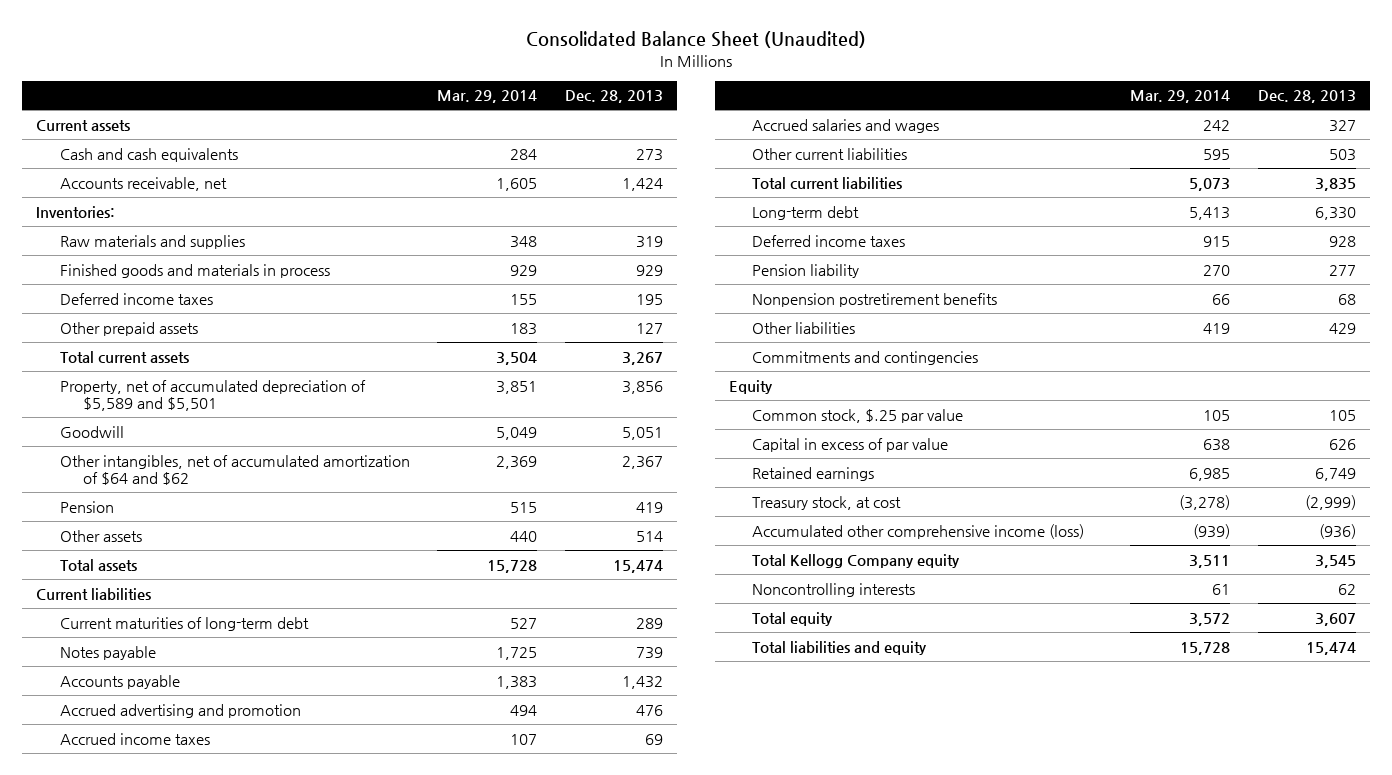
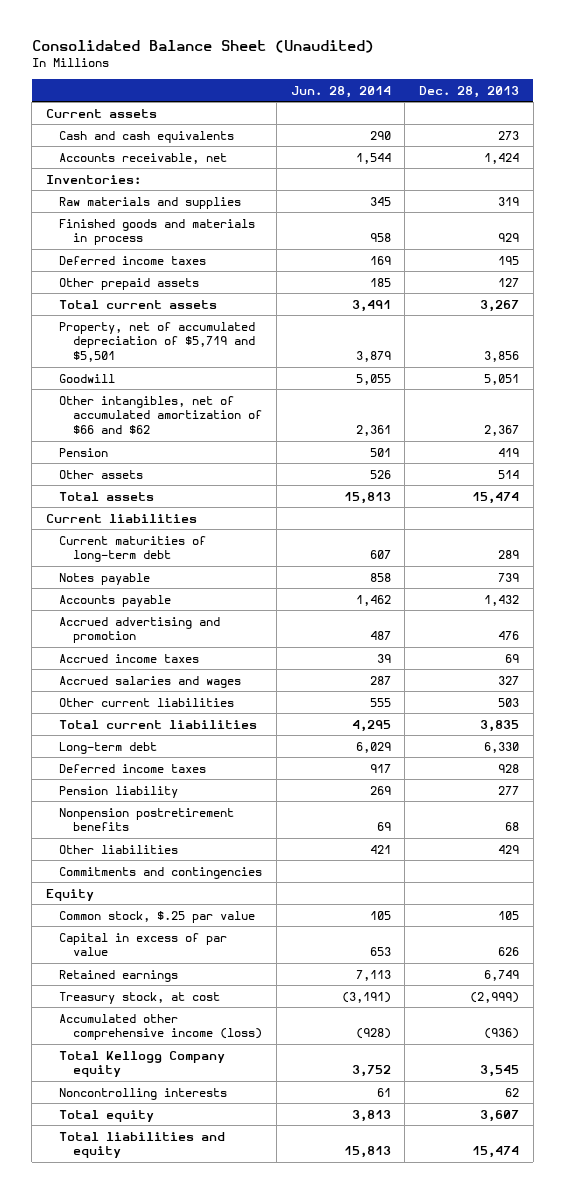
- | Mar. 29, 2014 | Dec. 28, 2013
+ | Jun. 28, 2014 | Dec. 28, 2013
- Property, net of accumulated depreciation of $5,589 and $5,501 | 3,851 | 3,856
+ Property, net of accumulated depreciation of $5,719 and $5,501 | 3,879 | 3,856
- Other intangibles, net of accumulated amortization of $64 and $62 | 2,369 | 2,367
+ Other intangibles, net of accumulated amortization of $66 and $62 | 2,361 | 2,367

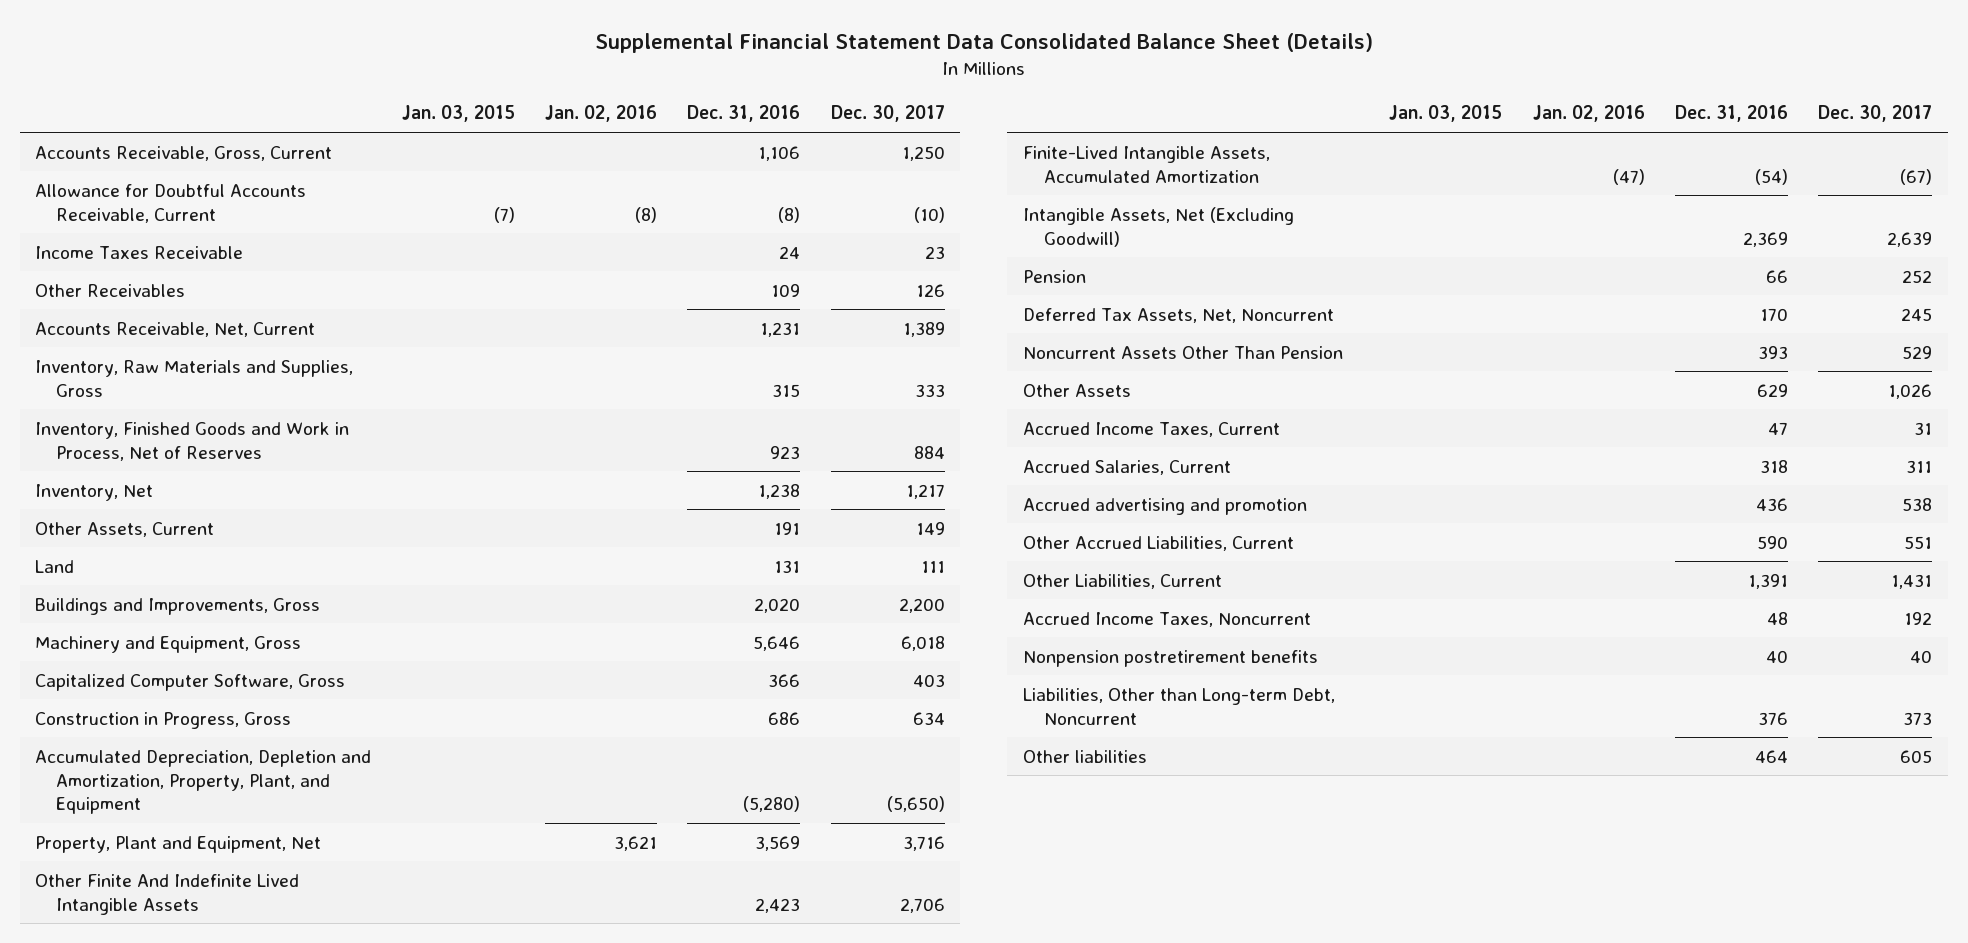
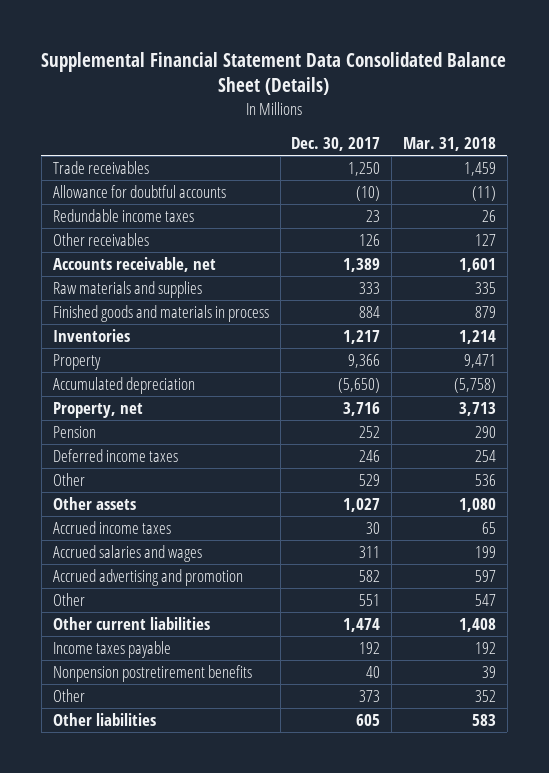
- | Jan. 03, 2015 | Jan. 02, 2016 | Dec. 31, 2016 | Dec. 30, 2017
+ | Dec. 30, 2017 | Mar. 31, 2018
- Accounts Receivable, Gross, Current | | | 1,106 | 1,250
- Allowance for Doubtful Accounts Receivable, Current | (7) | (8) | (8) | (10)
- Income Taxes Receivable | | | 24 | 23
- Other Receivables | | | 109 | 126
- Accounts Receivable, Net, Current | | | 1,231 | 1,389
- Inventory, Raw Materials and Supplies, Gross | | | 315 | 333
- Inventory, Finished Goods and Work in Process, Net of Reserves | | | 923 | 884
- Inventory, Net | | | 1,238 | 1,217
- Other Assets, Current | | | 191 | 149
- Land | | | 131 | 111
- Buildings and Improvements, Gross | | | 2,020 | 2,200
- Machinery and Equipment, Gross | | | 5,646 | 6,018
- Capitalized Computer Software, Gross | | | 366 | 403
- Construction in Progress, Gross | | | 686 | 634
- Accumulated Depreciation, Depletion and Amortization, Property, Plant, and Equipment | | | (5,280) | (5,650)
- Property, Plant and Equipment, Net | | 3,621 | 3,569 | 3,716
- Other Finite And Indefinite Lived Intangible Assets | | | 2,423 | 2,706
- Finite-Lived Intangible Assets, Accumulated Amortization | | (47) | (54) | (67)
- Intangible Assets, Net (Excluding Goodwill) | | | 2,369 | 2,639
+ Trade receivables | 1,250 | 1,459
+ Allowance for doubtful accounts | (10) | (11)
+ Redundable income taxes | 23 | 26
+ Other receivables | 126 | 127
+ Accounts receivable, net | 1,389 | 1,601
+ Raw materials and supplies | 333 | 335
+ Finished goods and materials in process | 884 | 879
+ Inventories | 1,217 | 1,214
+ Property | 9,366 | 9,471
+ Accumulated depreciation | (5,650) | (5,758)
+ Property, net | 3,716 | 3,713
- Deferred Tax Assets, Net, Noncurrent | | | 170 | 245
- Noncurrent Assets Other Than Pension | | | 393 | 529
- Other Assets | | | 629 | 1,026
- Accrued Income Taxes, Current | | | 47 | 31
- Accrued Salaries, Current | | | 318 | 311
- Accrued advertising and promotion | | | 436 | 538
- Other Accrued Liabilities, Current | | | 590 | 551
- Other Liabilities, Current | | | 1,391 | 1,431
- Accrued Income Taxes, Noncurrent | | | 48 | 192
+ Deferred income taxes | 246 | 254
+ Other | 529 | 536
+ Other assets | 1,027 | 1,080
+ Accrued income taxes | 30 | 65
+ Accrued salaries and wages | 311 | 199
+ Accrued advertising and promotion | 582 | 597
+ Other | 551 | 547
+ Other current liabilities | 1,474 | 1,408
+ Income taxes payable | 192 | 192
- Liabilities, Other than Long-term Debt, Noncurrent | | | 376 | 373
+ Other | 373 | 352

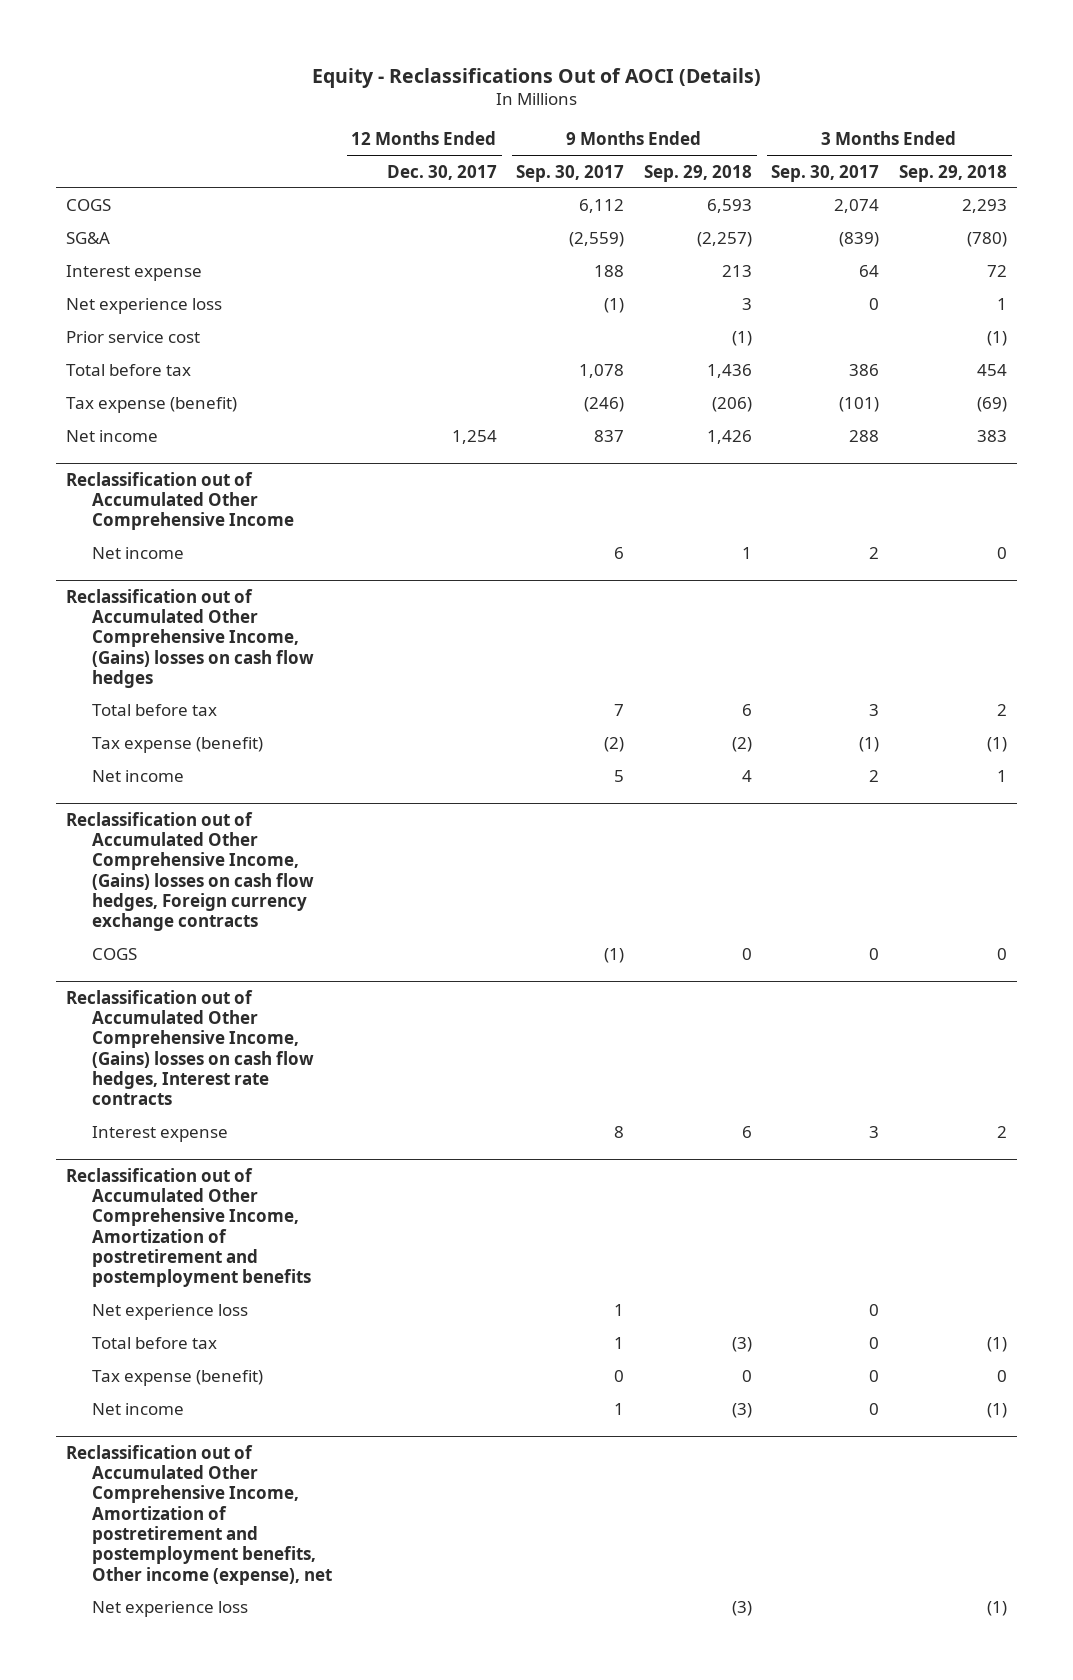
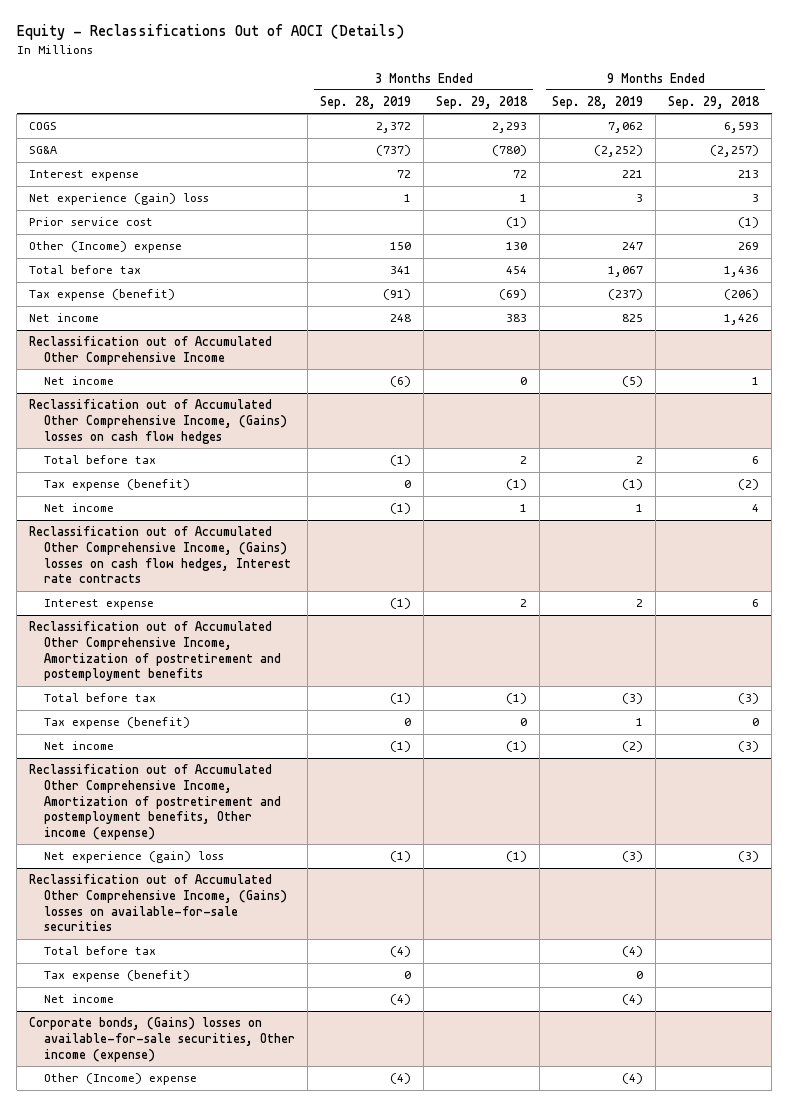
- | 12 Months Ended Dec. 30, 2017 | 9 Months Ended Sep. 30, 2017 | 9 Months Ended Sep. 29, 2018 | 3 Months Ended Sep. 30, 2017 | 3 Months Ended Sep. 29, 2018
+ | 3 Months Ended Sep. 28, 2019 | 3 Months Ended Sep. 29, 2018 | 9 Months Ended Sep. 28, 2019 | 9 Months Ended Sep. 29, 2018
- Net experience loss | | (1) | 3 | 0 | 1
+ Net experience (gain) loss | 1 | 1 | 3 | 3
+ Other (Income) expense | 150 | 130 | 247 | 269
- Reclassification out of Accumulated Other Comprehensive Income, (Gains) losses on cash flow hedges, Foreign currency exchange contracts
- COGS | | (1) | 0 | 0 | 0
@ Reclassification out of Accumulated Other Comprehensive Income, Amortization of postretirement and postemployment benefits
- Net experience loss | | 1 | | 0 |
- Reclassification out of Accumulated Other Comprehensive Income, Amortization of postretirement and postemployment benefits, Other income (expense), net
- Net experience loss | | | (3) | | (1)
+ Reclassification out of Accumulated Other Comprehensive Income, Amortization of postretirement and postemployment benefits, Other income (expense)
+ Net experience (gain) loss | (1) | (1) | (3) | (3)
+ Reclassification out of Accumulated Other Comprehensive Income, (Gains) losses on available-for-sale securities
+ Total before tax | (4) | | (4) |
+ Tax expense (benefit) | 0 | | 0 |
+ Net income | (4) | | (4) |
+ Corporate bonds, (Gains) losses on available-for-sale securities, Other income (expense)
+ Other (Income) expense | (4) | | (4) |

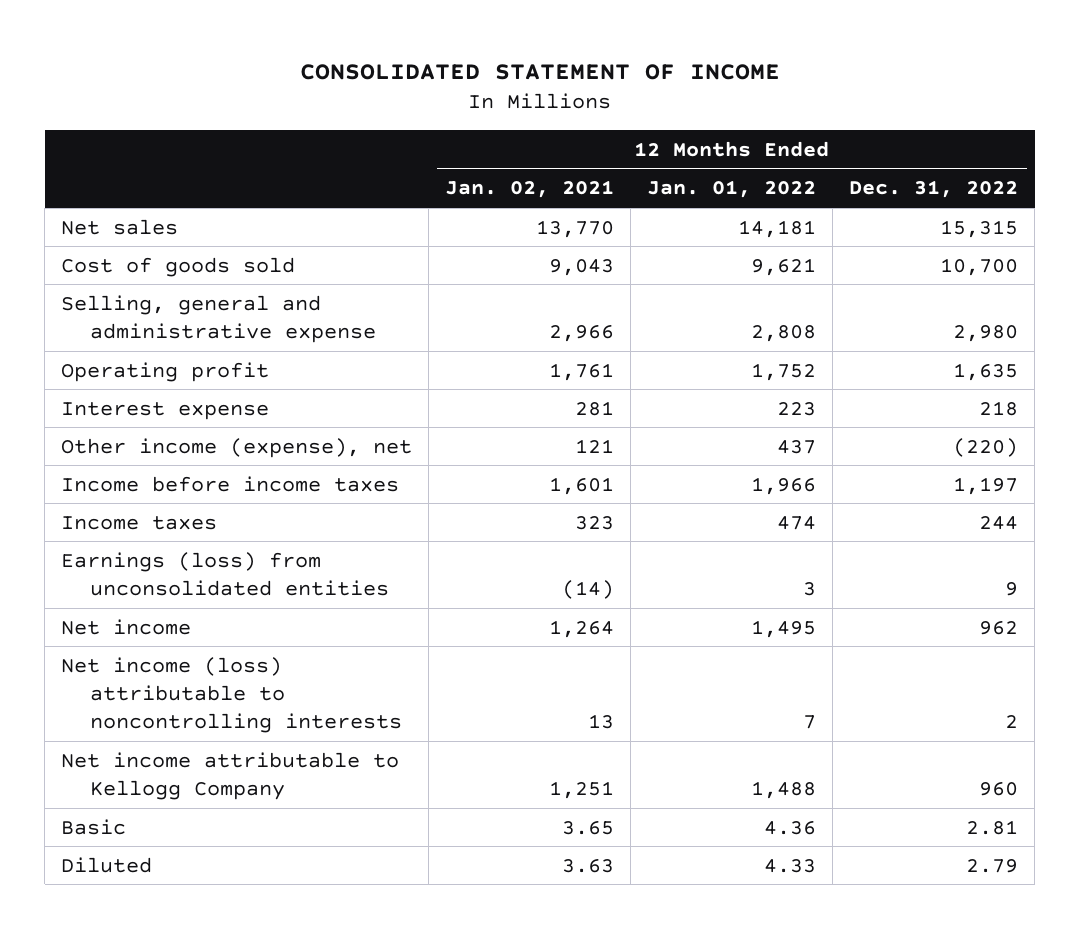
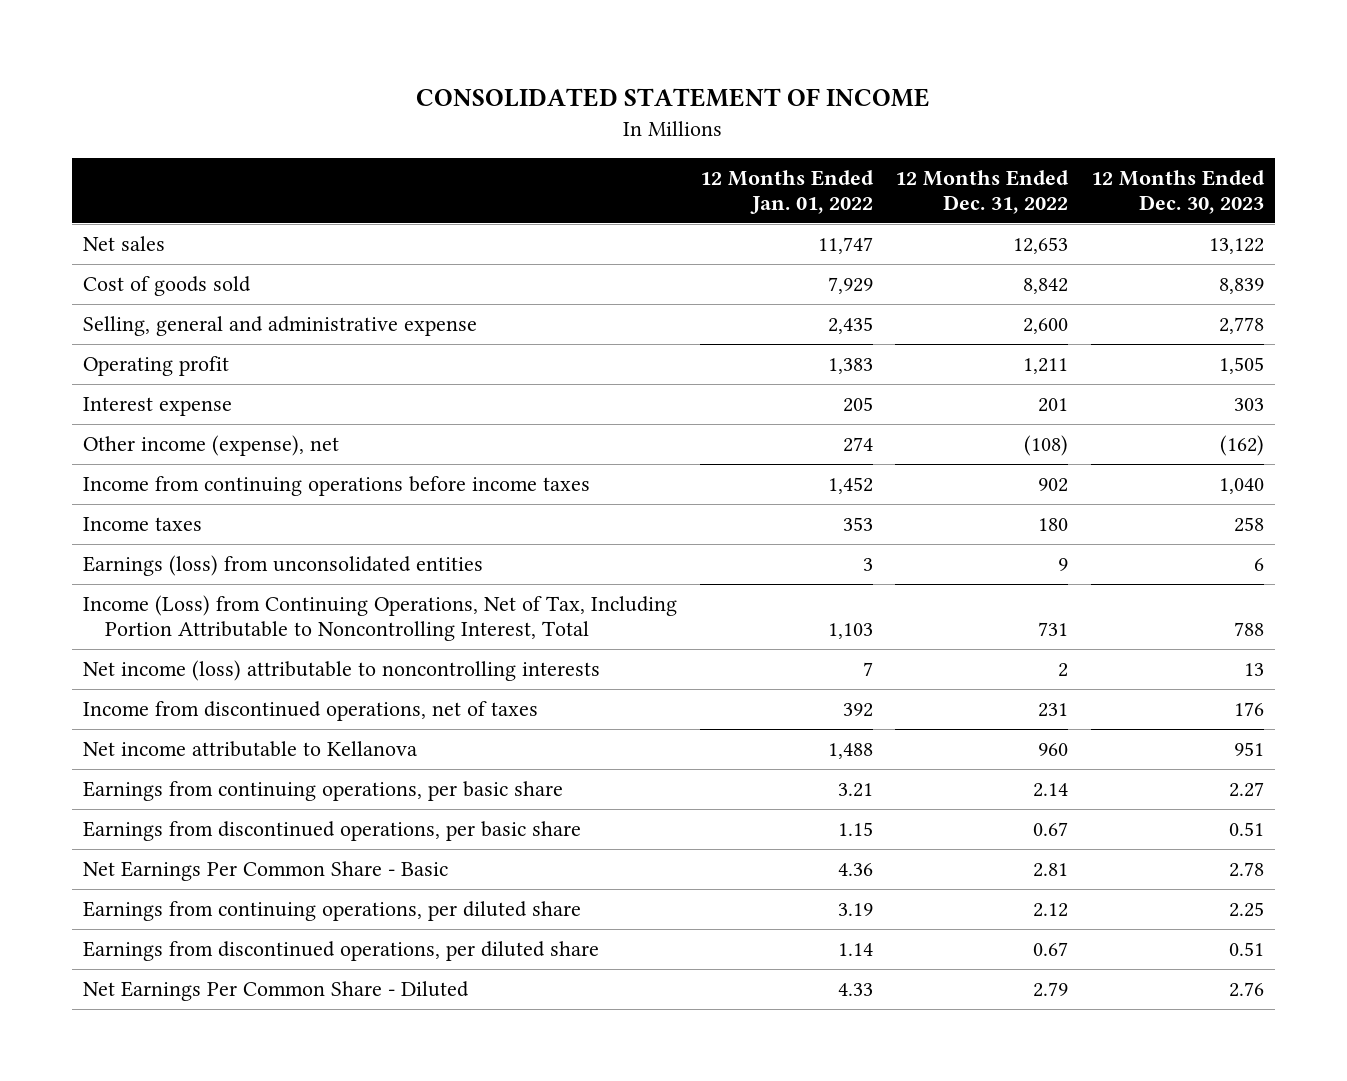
- | 12 Months Ended Jan. 02, 2021 | 12 Months Ended Jan. 01, 2022 | 12 Months Ended Dec. 31, 2022
+ | 12 Months Ended Jan. 01, 2022 | 12 Months Ended Dec. 31, 2022 | 12 Months Ended Dec. 30, 2023
- Net sales | 13,770 | 14,181 | 15,315
- Cost of goods sold | 9,043 | 9,621 | 10,700
- Selling, general and administrative expense | 2,966 | 2,808 | 2,980
- Operating profit | 1,761 | 1,752 | 1,635
- Interest expense | 281 | 223 | 218
- Other income (expense), net | 121 | 437 | (220)
- Income before income taxes | 1,601 | 1,966 | 1,197
- Income taxes | 323 | 474 | 244
+ Net sales | 11,747 | 12,653 | 13,122
+ Cost of goods sold | 7,929 | 8,842 | 8,839
+ Selling, general and administrative expense | 2,435 | 2,600 | 2,778
+ Operating profit | 1,383 | 1,211 | 1,505
+ Interest expense | 205 | 201 | 303
+ Other income (expense), net | 274 | (108) | (162)
+ Income from continuing operations before income taxes | 1,452 | 902 | 1,040
+ Income taxes | 353 | 180 | 258
- Net income | 1,264 | 1,495 | 962
+ Income (Loss) from Continuing Operations, Net of Tax, Including Portion Attributable to Noncontrolling Interest, Total | 1,103 | 731 | 788
- Net income attributable to Kellogg Company | 1,251 | 1,488 | 960
- Basic | 3.65 | 4.36 | 2.81
- Diluted | 3.63 | 4.33 | 2.79
+ Income from discontinued operations, net of taxes | 392 | 231 | 176
+ Net income attributable to Kellanova | 1,488 | 960 | 951
+ Earnings from continuing operations, per basic share | 3.21 | 2.14 | 2.27
+ Earnings from discontinued operations, per basic share | 1.15 | 0.67 | 0.51
+ Net Earnings Per Common Share - Basic | 4.36 | 2.81 | 2.78
+ Earnings from continuing operations, per diluted share | 3.19 | 2.12 | 2.25
+ Earnings from discontinued operations, per diluted share | 1.14 | 0.67 | 0.51
+ Net Earnings Per Common Share - Diluted | 4.33 | 2.79 | 2.76

